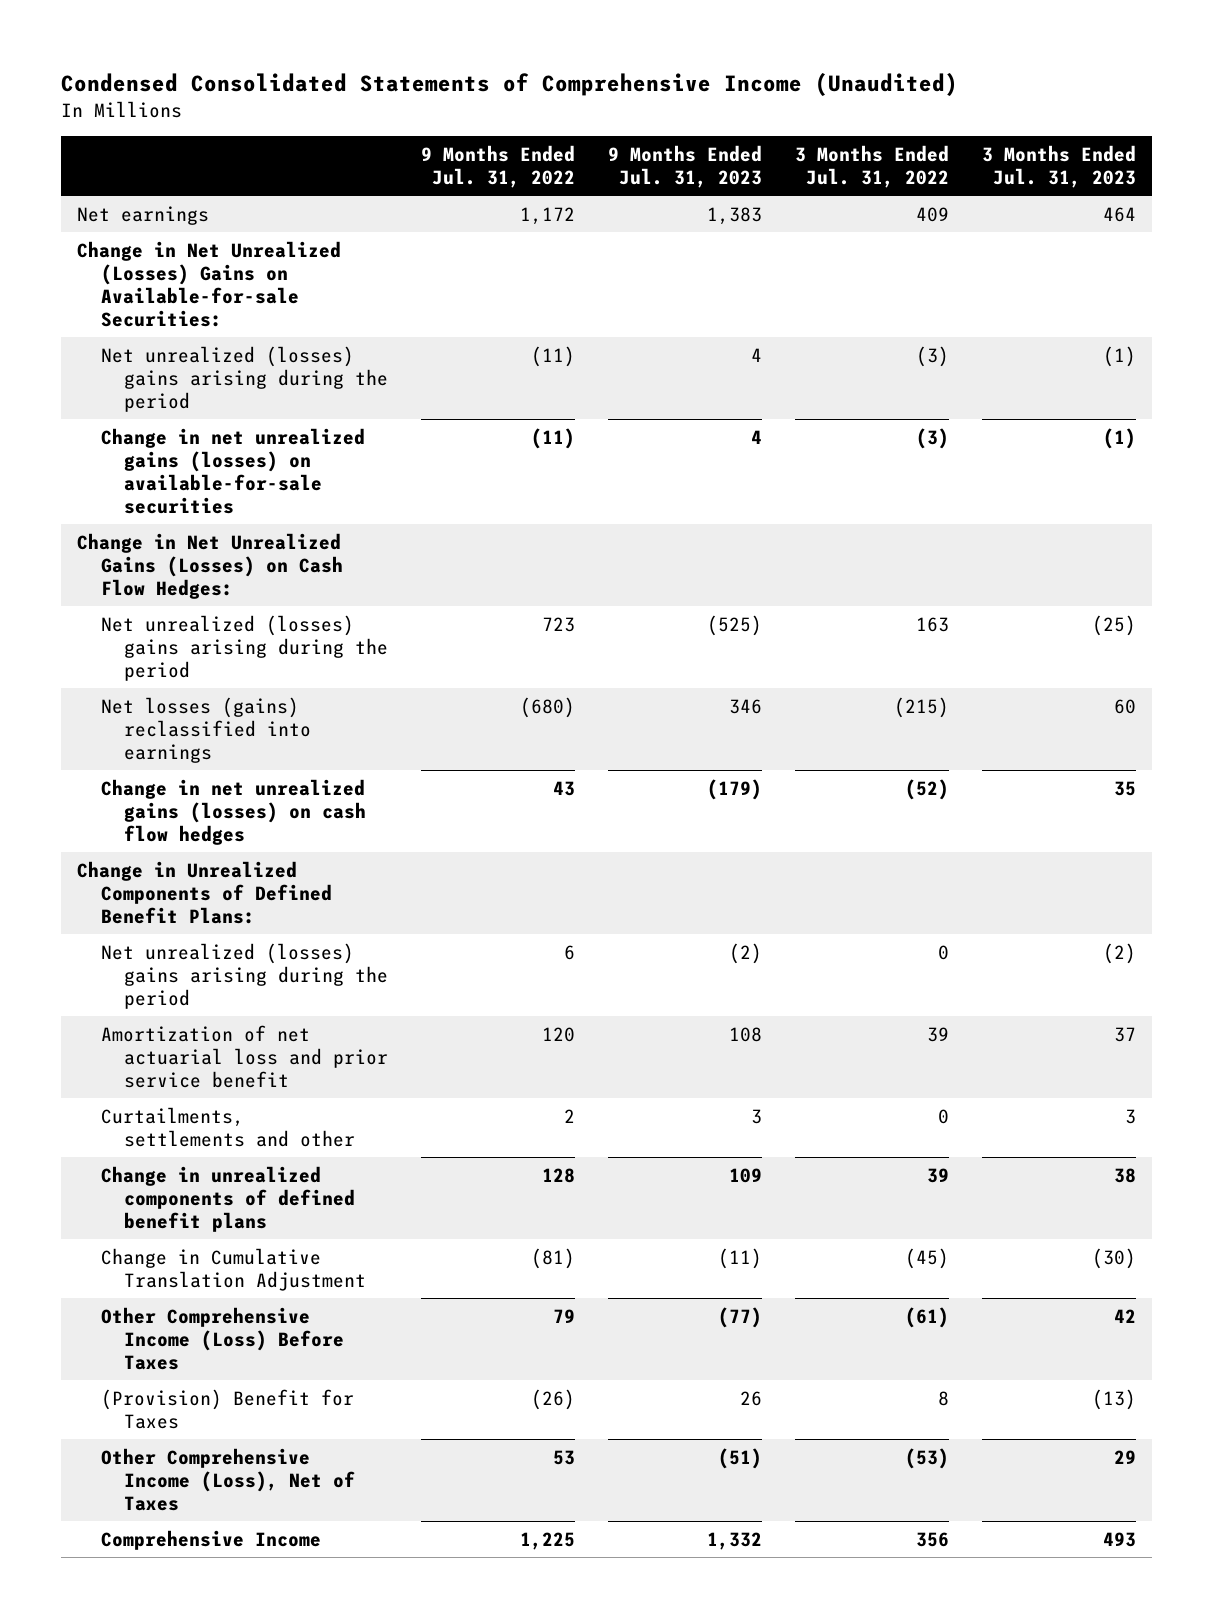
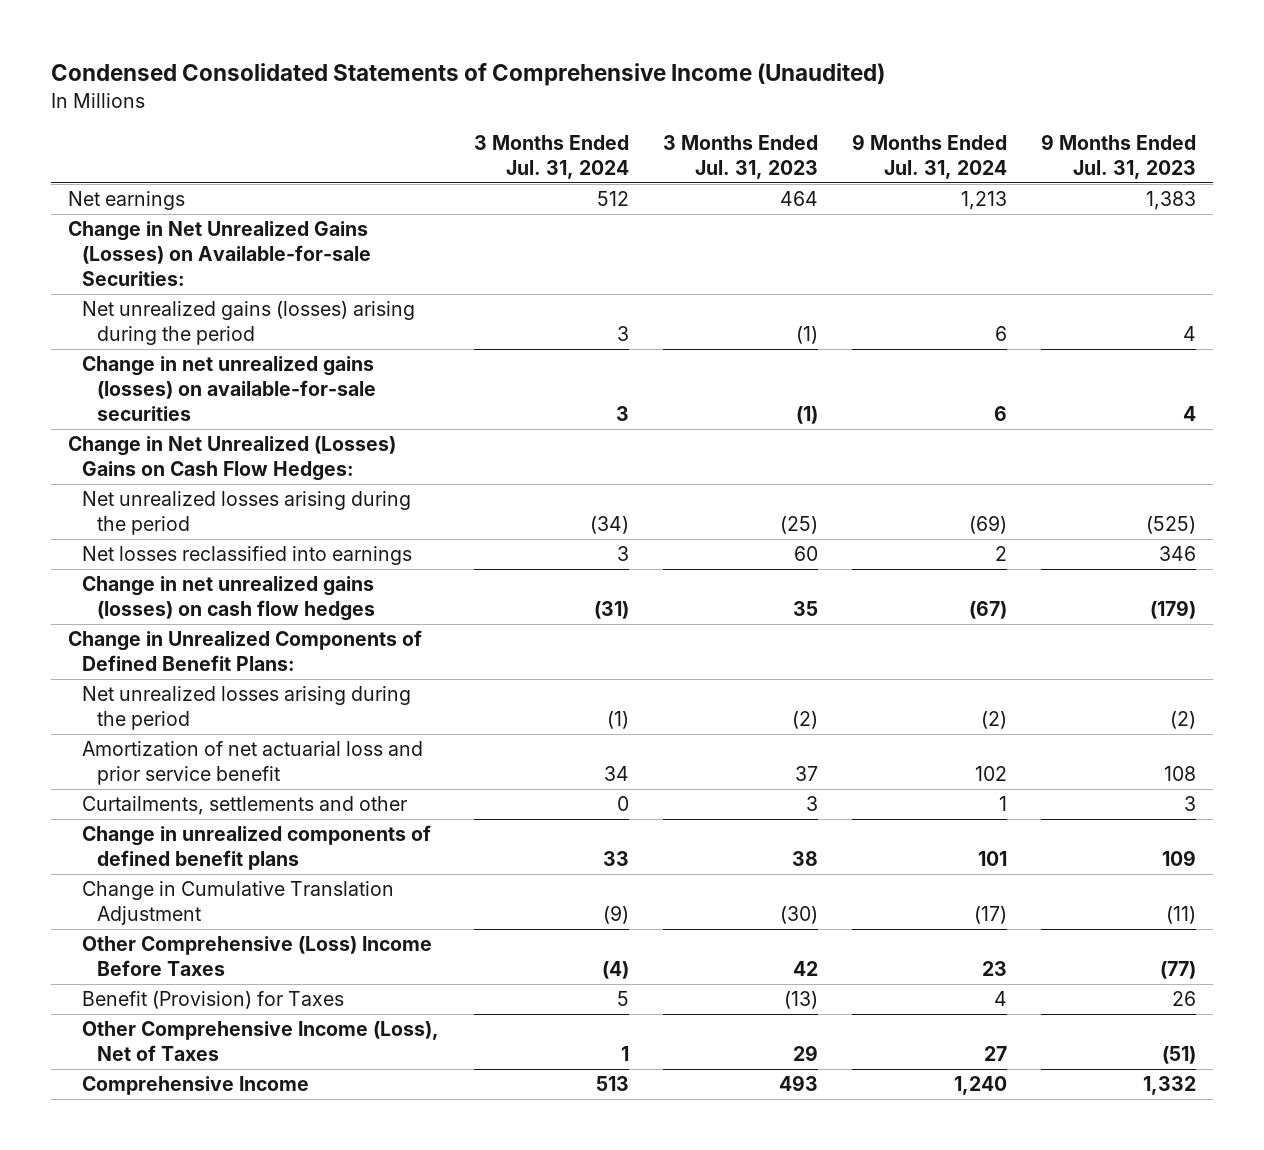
- | 9 Months Ended Jul. 31, 2022 | 9 Months Ended Jul. 31, 2023 | 3 Months Ended Jul. 31, 2022 | 3 Months Ended Jul. 31, 2023
+ | 3 Months Ended Jul. 31, 2024 | 3 Months Ended Jul. 31, 2023 | 9 Months Ended Jul. 31, 2024 | 9 Months Ended Jul. 31, 2023
- Change in Net Unrealized (Losses) Gains on Available-for-sale Securities:
- Net unrealized (losses) gains arising during the period | (11) | 4 | (3) | (1)
+ Change in Net Unrealized Gains (Losses) on Available-for-sale Securities:
+ Net unrealized gains (losses) arising during the period | 3 | (1) | 6 | 4
- Change in Net Unrealized Gains (Losses) on Cash Flow Hedges:
- Net unrealized (losses) gains arising during the period | 723 | (525) | 163 | (25)
- Net losses (gains) reclassified into earnings | (680) | 346 | (215) | 60
+ Change in Net Unrealized (Losses) Gains on Cash Flow Hedges:
+ Net unrealized losses arising during the period | (34) | (25) | (69) | (525)
+ Net losses reclassified into earnings | 3 | 60 | 2 | 346
- Net unrealized (losses) gains arising during the period | 6 | (2) | 0 | (2)
+ Net unrealized losses arising during the period | (1) | (2) | (2) | (2)
- Other Comprehensive Income (Loss) Before Taxes | 79 | (77) | (61) | 42
- (Provision) Benefit for Taxes | (26) | 26 | 8 | (13)
+ Other Comprehensive (Loss) Income Before Taxes | (4) | 42 | 23 | (77)
+ Benefit (Provision) for Taxes | 5 | (13) | 4 | 26

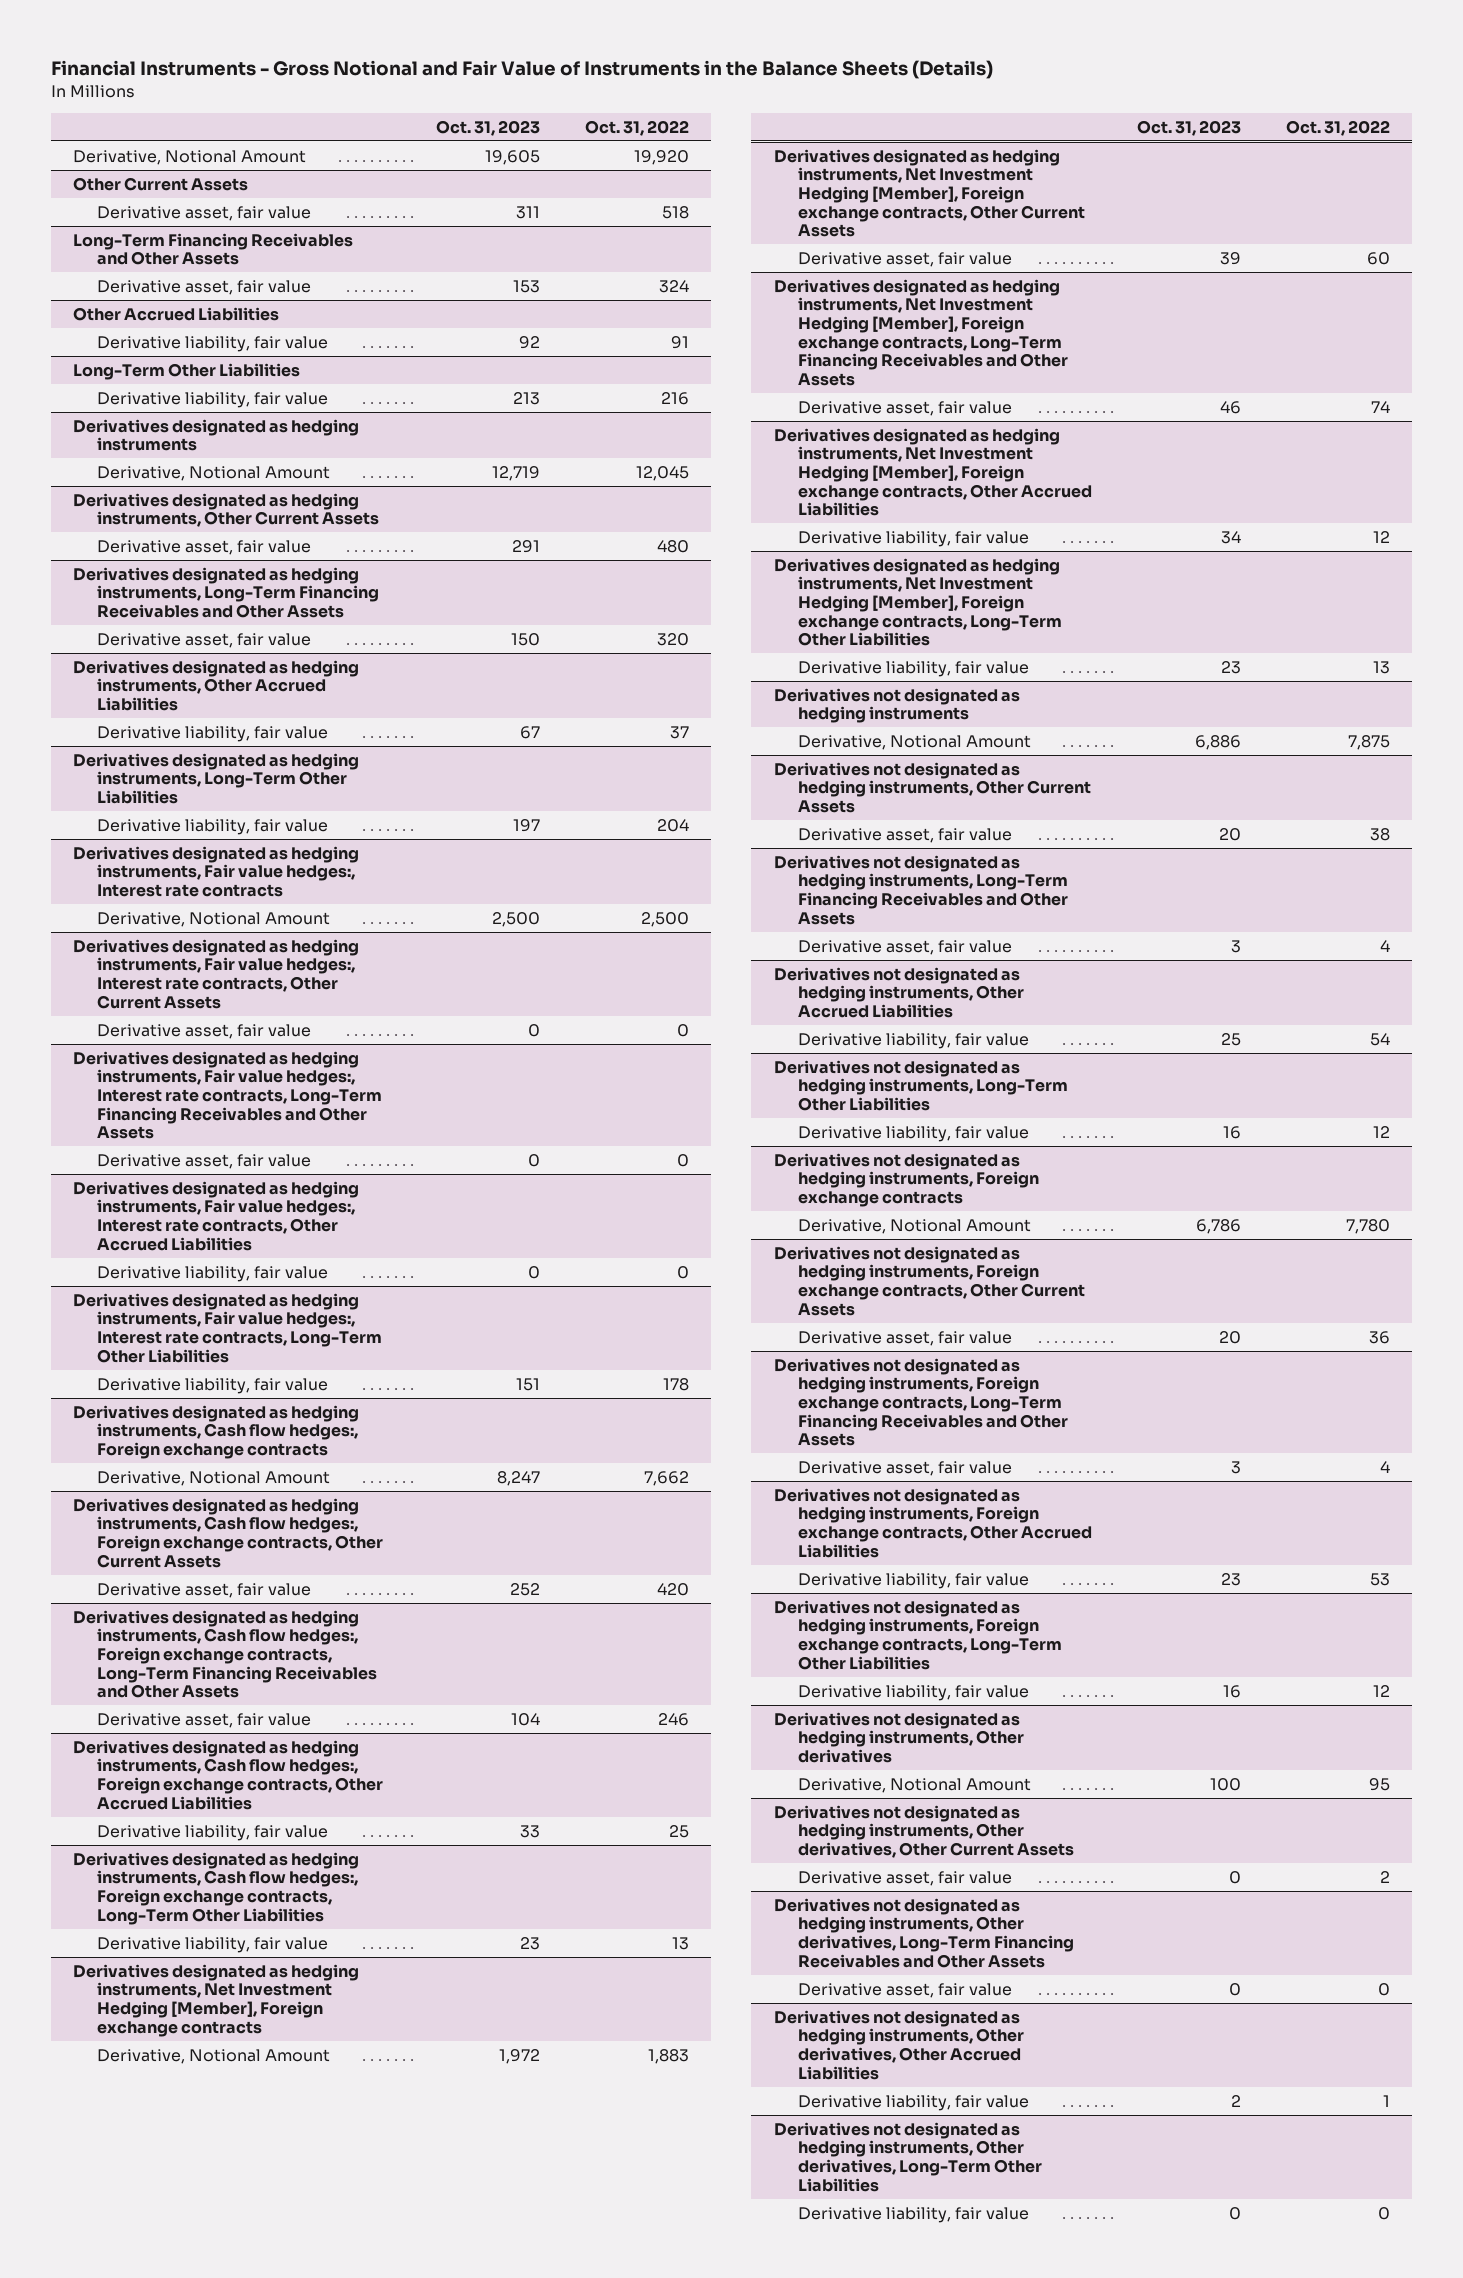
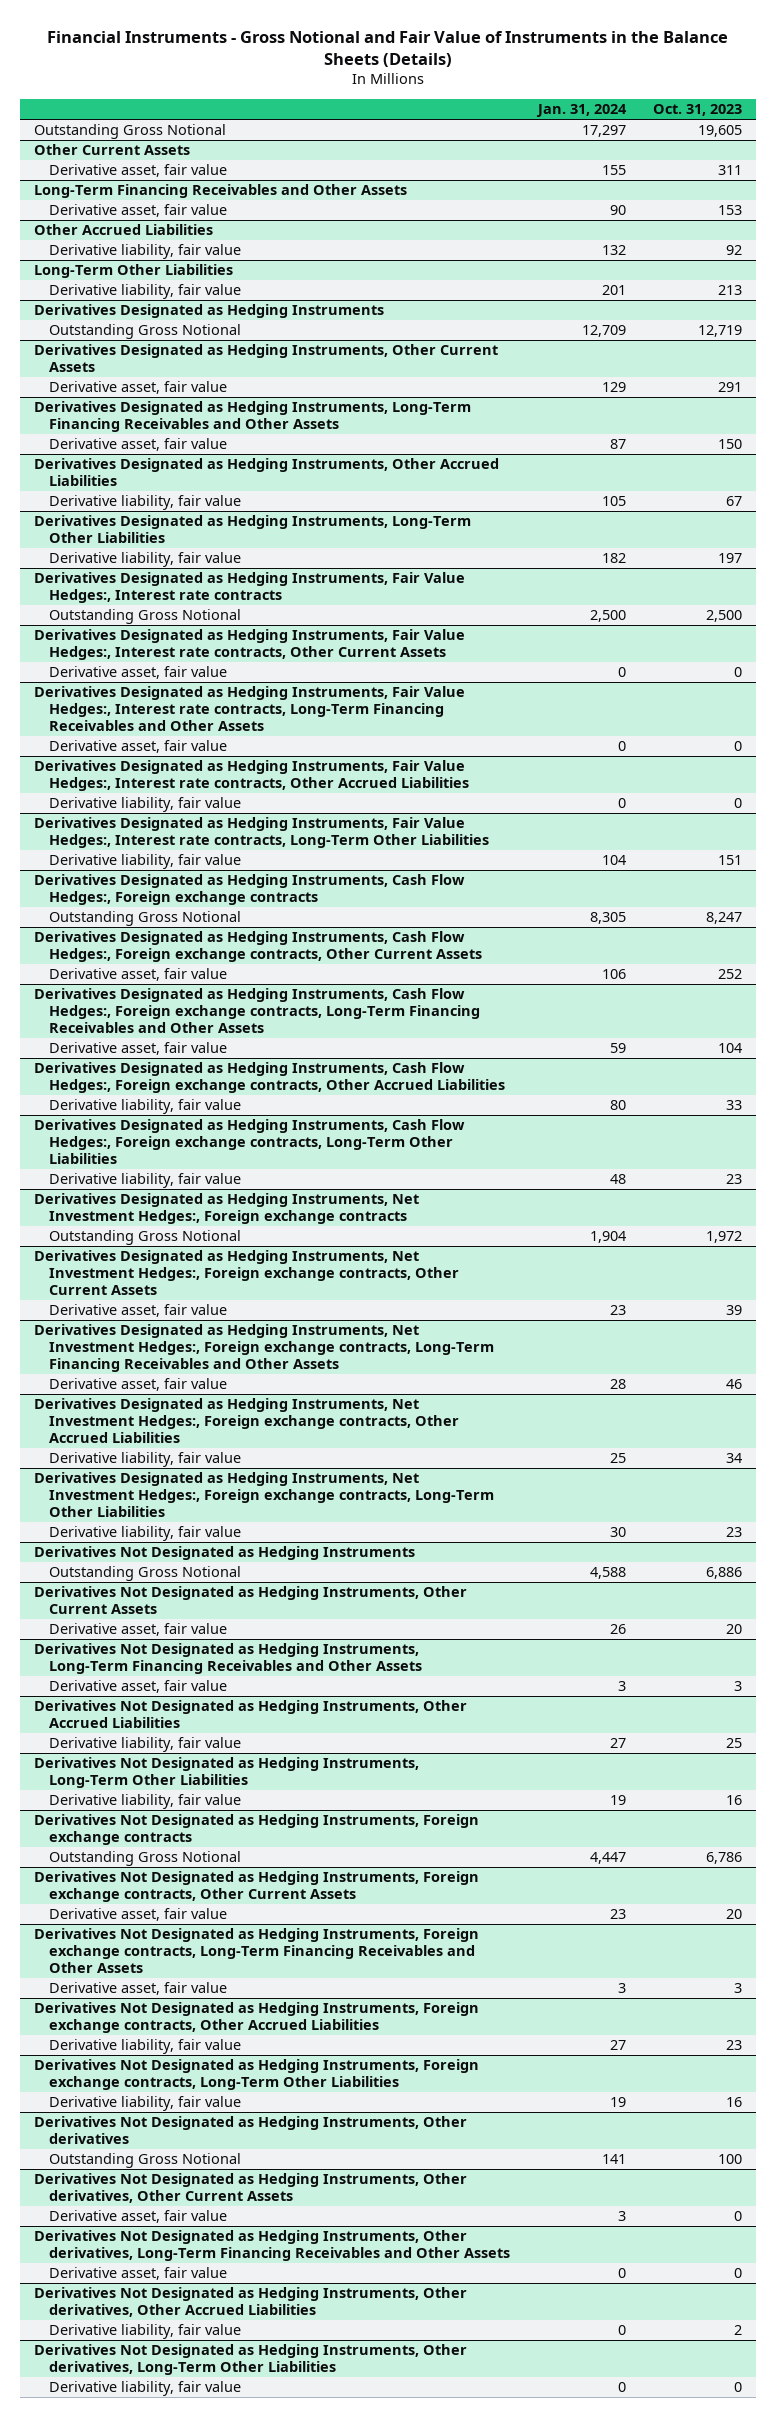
- | Oct. 31, 2023 | Oct. 31, 2022
+ | Jan. 31, 2024 | Oct. 31, 2023
- Derivative, Notional Amount | 19,605 | 19,920
+ Outstanding Gross Notional | 17,297 | 19,605
- Derivatives designated as hedging instruments
- Derivative, Notional Amount | 12,719 | 12,045
- Derivatives designated as hedging instruments, Other Current Assets
+ Derivatives Designated as Hedging Instruments
+ Outstanding Gross Notional | 12,709 | 12,719
+ Derivatives Designated as Hedging Instruments, Other Current Assets
- Derivatives designated as hedging instruments, Long-Term Financing Receivables and Other Assets
+ Derivatives Designated as Hedging Instruments, Long-Term Financing Receivables and Other Assets
- Derivatives designated as hedging instruments, Other Accrued Liabilities
+ Derivatives Designated as Hedging Instruments, Other Accrued Liabilities
- Derivatives designated as hedging instruments, Long-Term Other Liabilities
+ Derivatives Designated as Hedging Instruments, Long-Term Other Liabilities
- Derivatives designated as hedging instruments, Fair value hedges:, Interest rate contracts
- Derivative, Notional Amount | 2,500 | 2,500
- Derivatives designated as hedging instruments, Fair value hedges:, Interest rate contracts, Other Current Assets
+ Derivatives Designated as Hedging Instruments, Fair Value Hedges:, Interest rate contracts
+ Outstanding Gross Notional | 2,500 | 2,500
+ Derivatives Designated as Hedging Instruments, Fair Value Hedges:, Interest rate contracts, Other Current Assets
- Derivatives designated as hedging instruments, Fair value hedges:, Interest rate contracts, Long-Term Financing Receivables and Other Assets
+ Derivatives Designated as Hedging Instruments, Fair Value Hedges:, Interest rate contracts, Long-Term Financing Receivables and Other Assets
- Derivatives designated as hedging instruments, Fair value hedges:, Interest rate contracts, Other Accrued Liabilities
+ Derivatives Designated as Hedging Instruments, Fair Value Hedges:, Interest rate contracts, Other Accrued Liabilities
- Derivatives designated as hedging instruments, Fair value hedges:, Interest rate contracts, Long-Term Other Liabilities
+ Derivatives Designated as Hedging Instruments, Fair Value Hedges:, Interest rate contracts, Long-Term Other Liabilities
- Derivatives designated as hedging instruments, Cash flow hedges:, Foreign exchange contracts
- Derivative, Notional Amount | 8,247 | 7,662
- Derivatives designated as hedging instruments, Cash flow hedges:, Foreign exchange contracts, Other Current Assets
+ Derivatives Designated as Hedging Instruments, Cash Flow Hedges:, Foreign exchange contracts
+ Outstanding Gross Notional | 8,305 | 8,247
+ Derivatives Designated as Hedging Instruments, Cash Flow Hedges:, Foreign exchange contracts, Other Current Assets
- Derivatives designated as hedging instruments, Cash flow hedges:, Foreign exchange contracts, Long-Term Financing Receivables and Other Assets
+ Derivatives Designated as Hedging Instruments, Cash Flow Hedges:, Foreign exchange contracts, Long-Term Financing Receivables and Other Assets
- Derivatives designated as hedging instruments, Cash flow hedges:, Foreign exchange contracts, Other Accrued Liabilities
+ Derivatives Designated as Hedging Instruments, Cash Flow Hedges:, Foreign exchange contracts, Other Accrued Liabilities
- Derivatives designated as hedging instruments, Cash flow hedges:, Foreign exchange contracts, Long-Term Other Liabilities
+ Derivatives Designated as Hedging Instruments, Cash Flow Hedges:, Foreign exchange contracts, Long-Term Other Liabilities
- Derivatives designated as hedging instruments, Net Investment Hedging [Member], Foreign exchange contracts
- Derivative, Notional Amount | 1,972 | 1,883
- Derivatives designated as hedging instruments, Net Investment Hedging [Member], Foreign exchange contracts, Other Current Assets
+ Derivatives Designated as Hedging Instruments, Net Investment Hedges:, Foreign exchange contracts
+ Outstanding Gross Notional | 1,904 | 1,972
+ Derivatives Designated as Hedging Instruments, Net Investment Hedges:, Foreign exchange contracts, Other Current Assets
- Derivatives designated as hedging instruments, Net Investment Hedging [Member], Foreign exchange contracts, Long-Term Financing Receivables and Other Assets
+ Derivatives Designated as Hedging Instruments, Net Investment Hedges:, Foreign exchange contracts, Long-Term Financing Receivables and Other Assets
- Derivatives designated as hedging instruments, Net Investment Hedging [Member], Foreign exchange contracts, Other Accrued Liabilities
+ Derivatives Designated as Hedging Instruments, Net Investment Hedges:, Foreign exchange contracts, Other Accrued Liabilities
- Derivatives designated as hedging instruments, Net Investment Hedging [Member], Foreign exchange contracts, Long-Term Other Liabilities
+ Derivatives Designated as Hedging Instruments, Net Investment Hedges:, Foreign exchange contracts, Long-Term Other Liabilities
- Derivatives not designated as hedging instruments
- Derivative, Notional Amount | 6,886 | 7,875
- Derivatives not designated as hedging instruments, Other Current Assets
+ Derivatives Not Designated as Hedging Instruments
+ Outstanding Gross Notional | 4,588 | 6,886
+ Derivatives Not Designated as Hedging Instruments, Other Current Assets
- Derivatives not designated as hedging instruments, Long-Term Financing Receivables and Other Assets
+ Derivatives Not Designated as Hedging Instruments, Long-Term Financing Receivables and Other Assets
- Derivatives not designated as hedging instruments, Other Accrued Liabilities
+ Derivatives Not Designated as Hedging Instruments, Other Accrued Liabilities
- Derivatives not designated as hedging instruments, Long-Term Other Liabilities
+ Derivatives Not Designated as Hedging Instruments, Long-Term Other Liabilities
- Derivatives not designated as hedging instruments, Foreign exchange contracts
- Derivative, Notional Amount | 6,786 | 7,780
- Derivatives not designated as hedging instruments, Foreign exchange contracts, Other Current Assets
+ Derivatives Not Designated as Hedging Instruments, Foreign exchange contracts
+ Outstanding Gross Notional | 4,447 | 6,786
+ Derivatives Not Designated as Hedging Instruments, Foreign exchange contracts, Other Current Assets
- Derivatives not designated as hedging instruments, Foreign exchange contracts, Long-Term Financing Receivables and Other Assets
+ Derivatives Not Designated as Hedging Instruments, Foreign exchange contracts, Long-Term Financing Receivables and Other Assets
- Derivatives not designated as hedging instruments, Foreign exchange contracts, Other Accrued Liabilities
+ Derivatives Not Designated as Hedging Instruments, Foreign exchange contracts, Other Accrued Liabilities
- Derivatives not designated as hedging instruments, Foreign exchange contracts, Long-Term Other Liabilities
+ Derivatives Not Designated as Hedging Instruments, Foreign exchange contracts, Long-Term Other Liabilities
- Derivatives not designated as hedging instruments, Other derivatives
- Derivative, Notional Amount | 100 | 95
- Derivatives not designated as hedging instruments, Other derivatives, Other Current Assets
+ Derivatives Not Designated as Hedging Instruments, Other derivatives
+ Outstanding Gross Notional | 141 | 100
+ Derivatives Not Designated as Hedging Instruments, Other derivatives, Other Current Assets
- Derivatives not designated as hedging instruments, Other derivatives, Long-Term Financing Receivables and Other Assets
+ Derivatives Not Designated as Hedging Instruments, Other derivatives, Long-Term Financing Receivables and Other Assets
- Derivatives not designated as hedging instruments, Other derivatives, Other Accrued Liabilities
+ Derivatives Not Designated as Hedging Instruments, Other derivatives, Other Accrued Liabilities
- Derivatives not designated as hedging instruments, Other derivatives, Long-Term Other Liabilities
+ Derivatives Not Designated as Hedging Instruments, Other derivatives, Long-Term Other Liabilities

